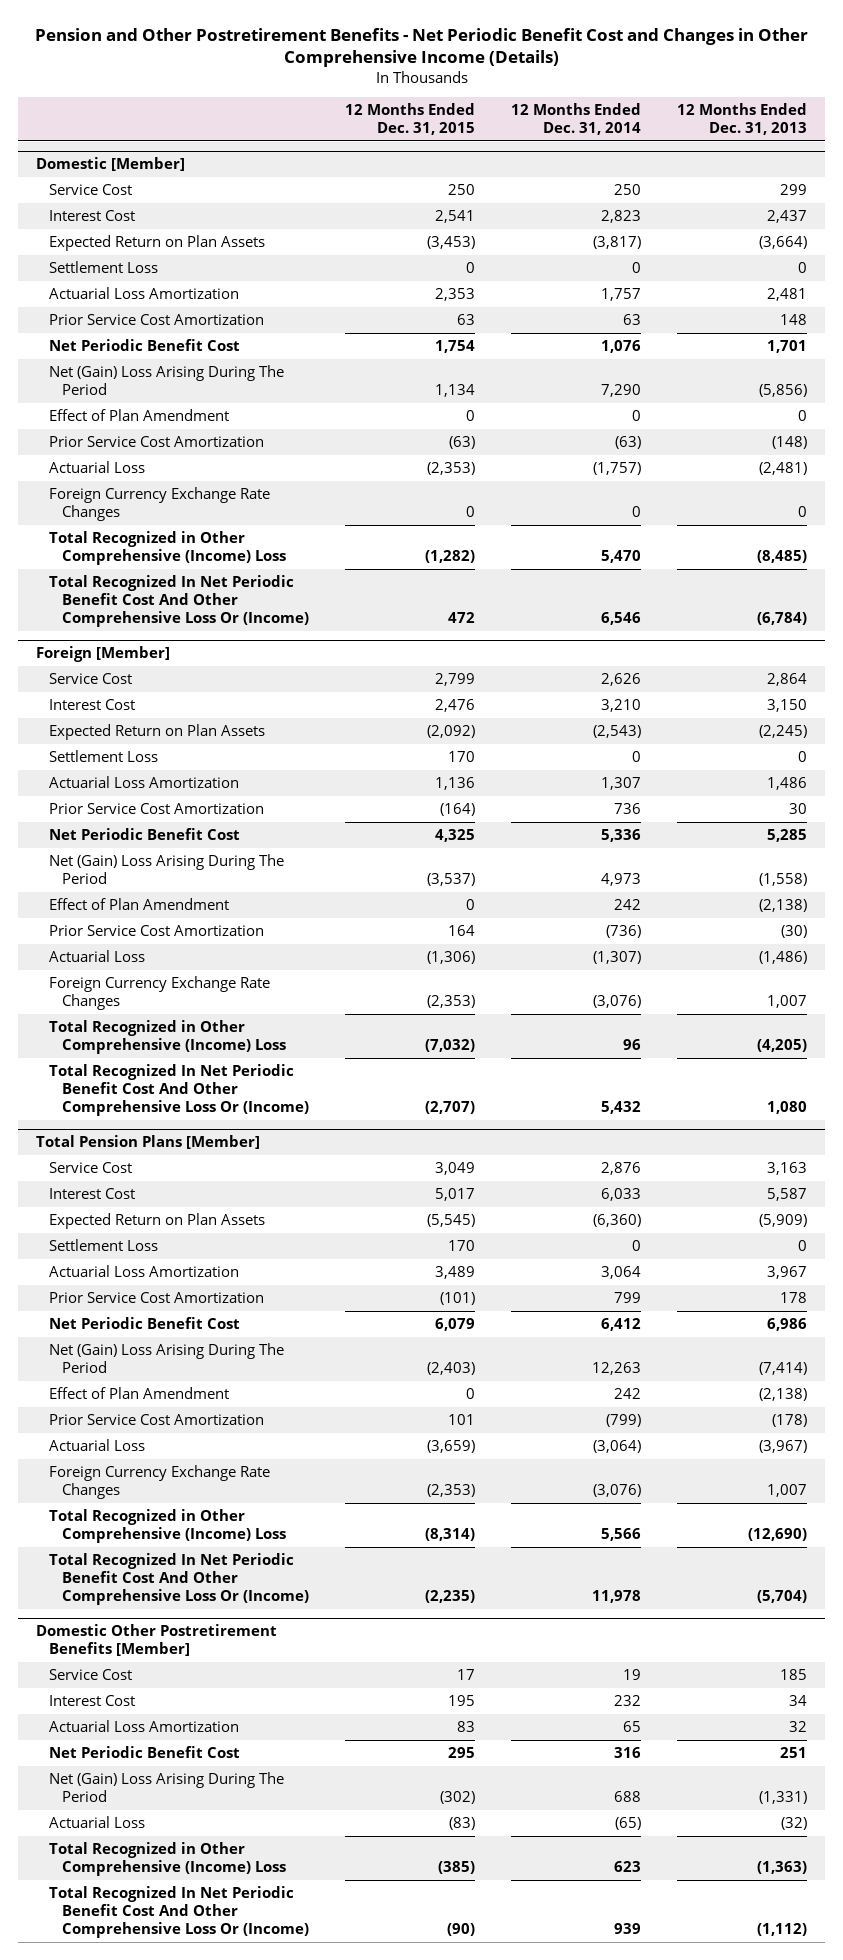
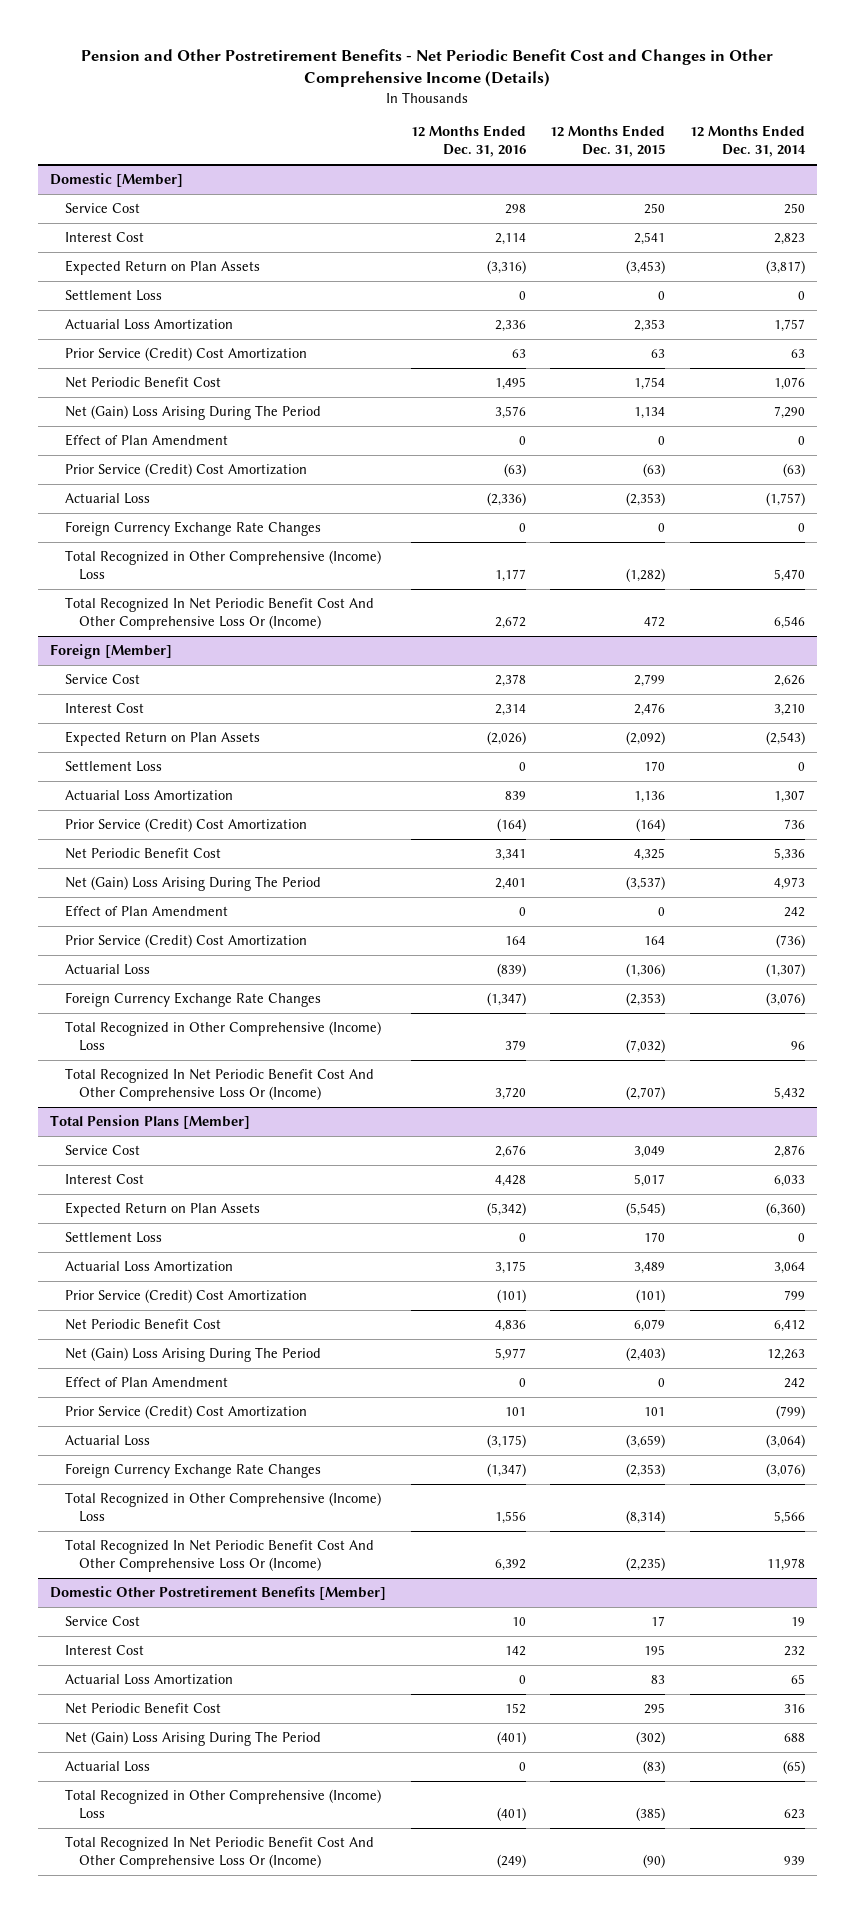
- | 12 Months Ended Dec. 31, 2015 | 12 Months Ended Dec. 31, 2014 | 12 Months Ended Dec. 31, 2013
+ | 12 Months Ended Dec. 31, 2016 | 12 Months Ended Dec. 31, 2015 | 12 Months Ended Dec. 31, 2014
@ Domestic [Member]
- Prior Service Cost Amortization | 63 | 63 | 148
+ Prior Service (Credit) Cost Amortization | 63 | 63 | 63
- Prior Service Cost Amortization | (63) | (63) | (148)
+ Prior Service (Credit) Cost Amortization | (63) | (63) | (63)
@ Foreign [Member]
- Prior Service Cost Amortization | (164) | 736 | 30
+ Prior Service (Credit) Cost Amortization | (164) | (164) | 736
- Prior Service Cost Amortization | 164 | (736) | (30)
+ Prior Service (Credit) Cost Amortization | 164 | 164 | (736)
@ Total Pension Plans [Member]
- Prior Service Cost Amortization | (101) | 799 | 178
+ Prior Service (Credit) Cost Amortization | (101) | (101) | 799
- Prior Service Cost Amortization | 101 | (799) | (178)
+ Prior Service (Credit) Cost Amortization | 101 | 101 | (799)

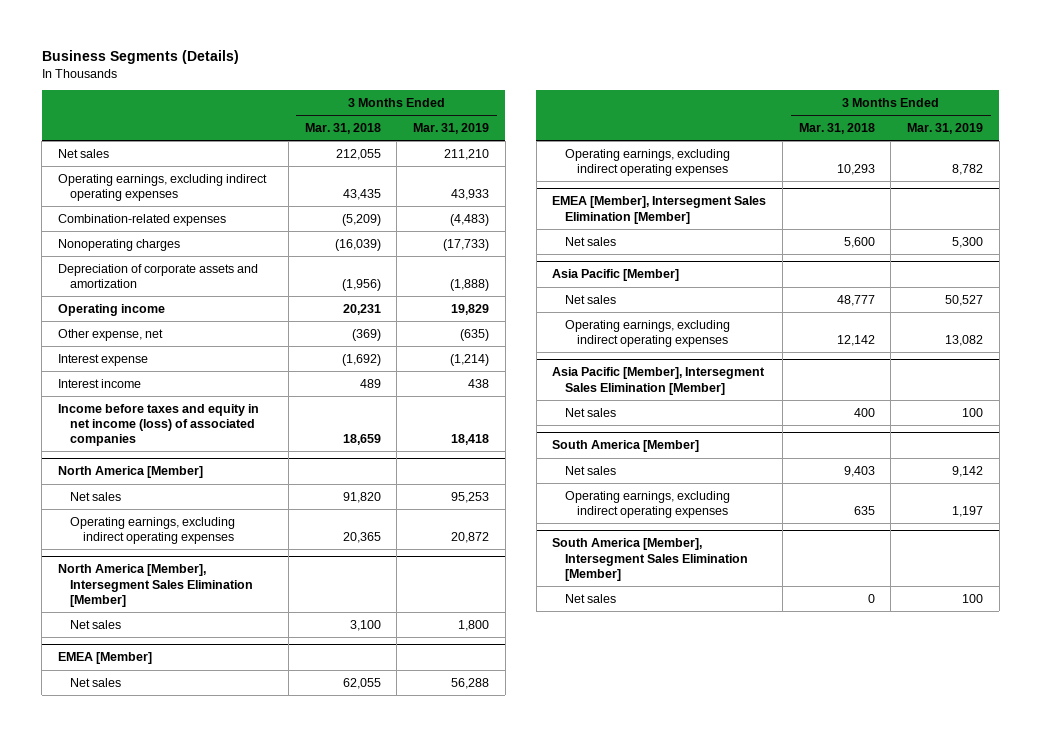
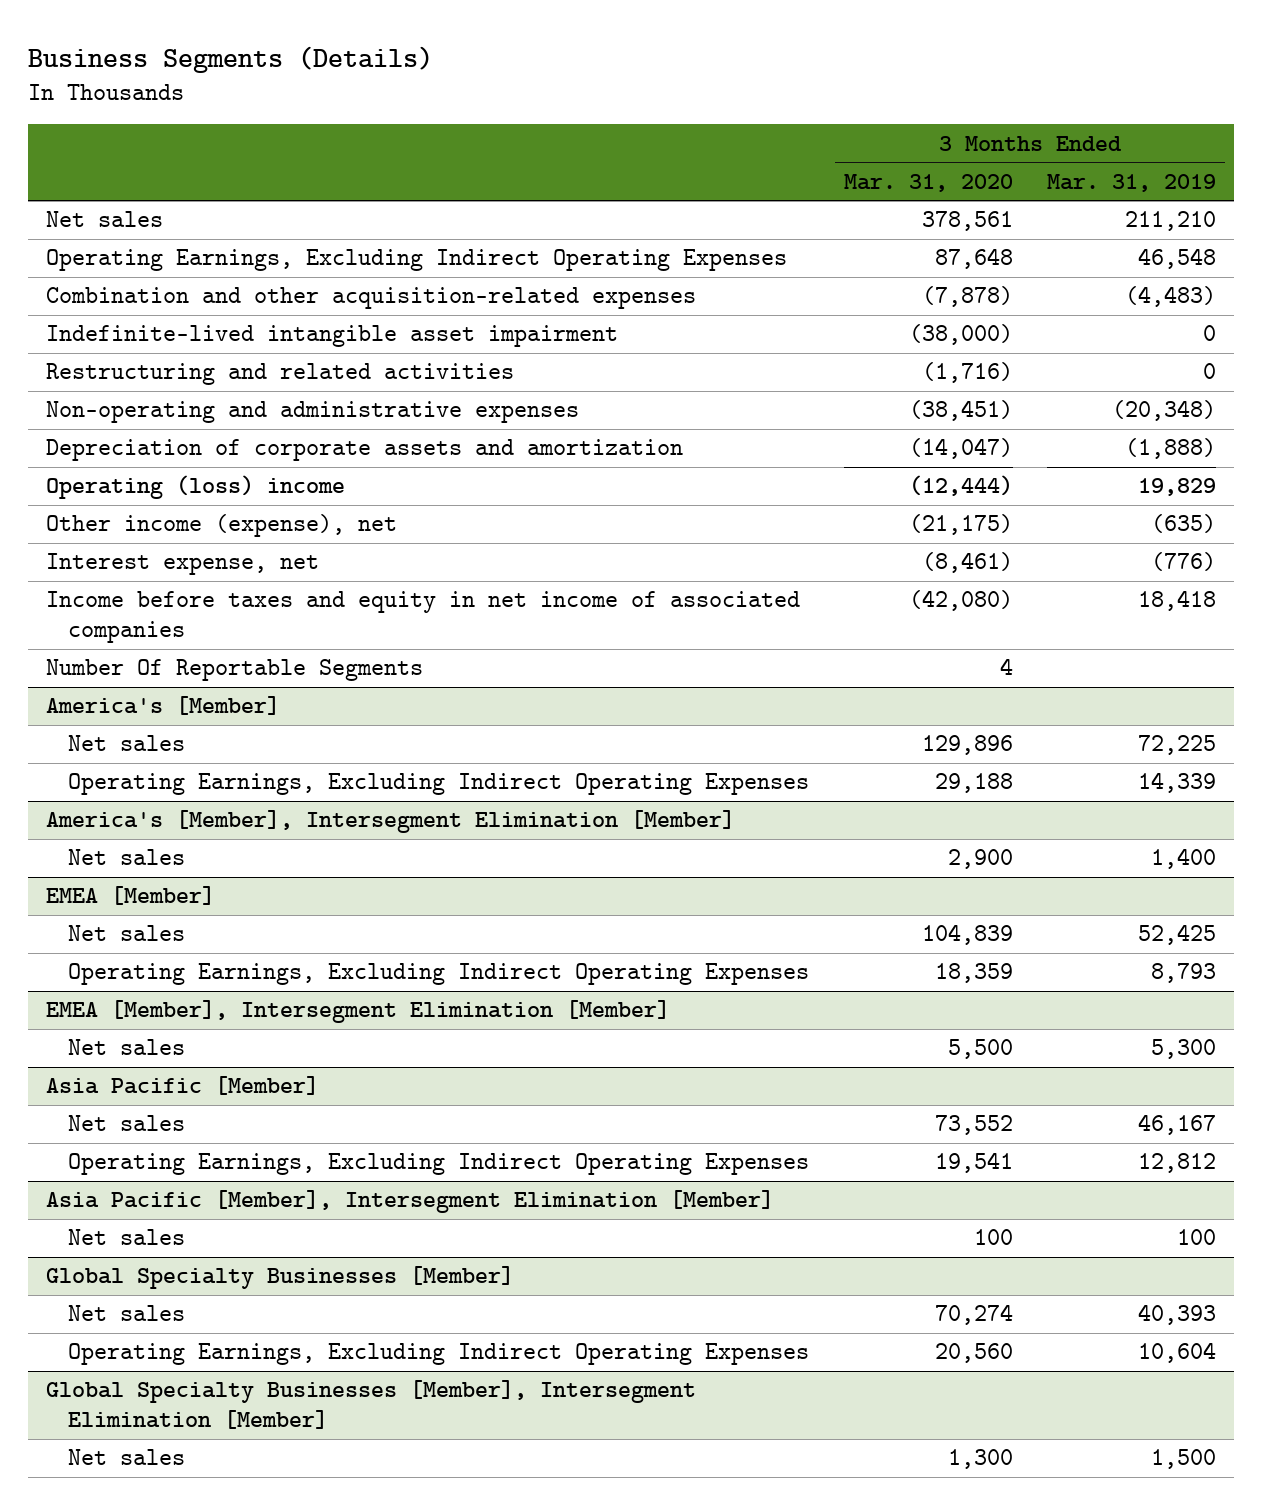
- | 3 Months Ended Mar. 31, 2018 | 3 Months Ended Mar. 31, 2019
+ | 3 Months Ended Mar. 31, 2020 | 3 Months Ended Mar. 31, 2019
- Operating earnings, excluding indirect operating expenses | 43,435 | 43,933
- Combination-related expenses | (5,209) | (4,483)
- Nonoperating charges | (16,039) | (17,733)
+ Operating Earnings, Excluding Indirect Operating Expenses | 87,648 | 46,548
+ Combination and other acquisition-related expenses | (7,878) | (4,483)
+ Indefinite-lived intangible asset impairment | (38,000) | 0
+ Restructuring and related activities | (1,716) | 0
+ Non-operating and administrative expenses | (38,451) | (20,348)
- Operating income | 20,231 | 19,829
- Other expense, net | (369) | (635)
- Interest expense | (1,692) | (1,214)
- Interest income | 489 | 438
- Income before taxes and equity in net income (loss) of associated companies | 18,659 | 18,418
- North America [Member]
- Net sales | 91,820 | 95,253
- Operating earnings, excluding indirect operating expenses | 20,365 | 20,872
- North America [Member], Intersegment Sales Elimination [Member]
- Net sales | 3,100 | 1,800
+ Operating (loss) income | (12,444) | 19,829
+ Other income (expense), net | (21,175) | (635)
+ Interest expense, net | (8,461) | (776)
+ Income before taxes and equity in net income of associated companies | (42,080) | 18,418
+ Number Of Reportable Segments | 4 |
+ America's [Member]
+ Net sales | 129,896 | 72,225
+ Operating Earnings, Excluding Indirect Operating Expenses | 29,188 | 14,339
+ America's [Member], Intersegment Elimination [Member]
+ Net sales | 2,900 | 1,400
@ EMEA [Member]
- Net sales | 62,055 | 56,288
- Operating earnings, excluding indirect operating expenses | 10,293 | 8,782
- EMEA [Member], Intersegment Sales Elimination [Member]
@ EMEA [Member]
+ Net sales | 104,839 | 52,425
+ Operating Earnings, Excluding Indirect Operating Expenses | 18,359 | 8,793
+ EMEA [Member], Intersegment Elimination [Member]
@ Asia Pacific [Member]
- Net sales | 48,777 | 50,527
- Operating earnings, excluding indirect operating expenses | 12,142 | 13,082
- Asia Pacific [Member], Intersegment Sales Elimination [Member]
- Net sales | 400 | 100
- South America [Member]
- Net sales | 9,403 | 9,142
- Operating earnings, excluding indirect operating expenses | 635 | 1,197
- South America [Member], Intersegment Sales Elimination [Member]
@ Asia Pacific [Member]
+ Net sales | 73,552 | 46,167
+ Operating Earnings, Excluding Indirect Operating Expenses | 19,541 | 12,812
+ Asia Pacific [Member], Intersegment Elimination [Member]
+ Global Specialty Businesses [Member]
+ Net sales | 70,274 | 40,393
+ Operating Earnings, Excluding Indirect Operating Expenses | 20,560 | 10,604
+ Global Specialty Businesses [Member], Intersegment Elimination [Member]
+ Net sales | 1,300 | 1,500

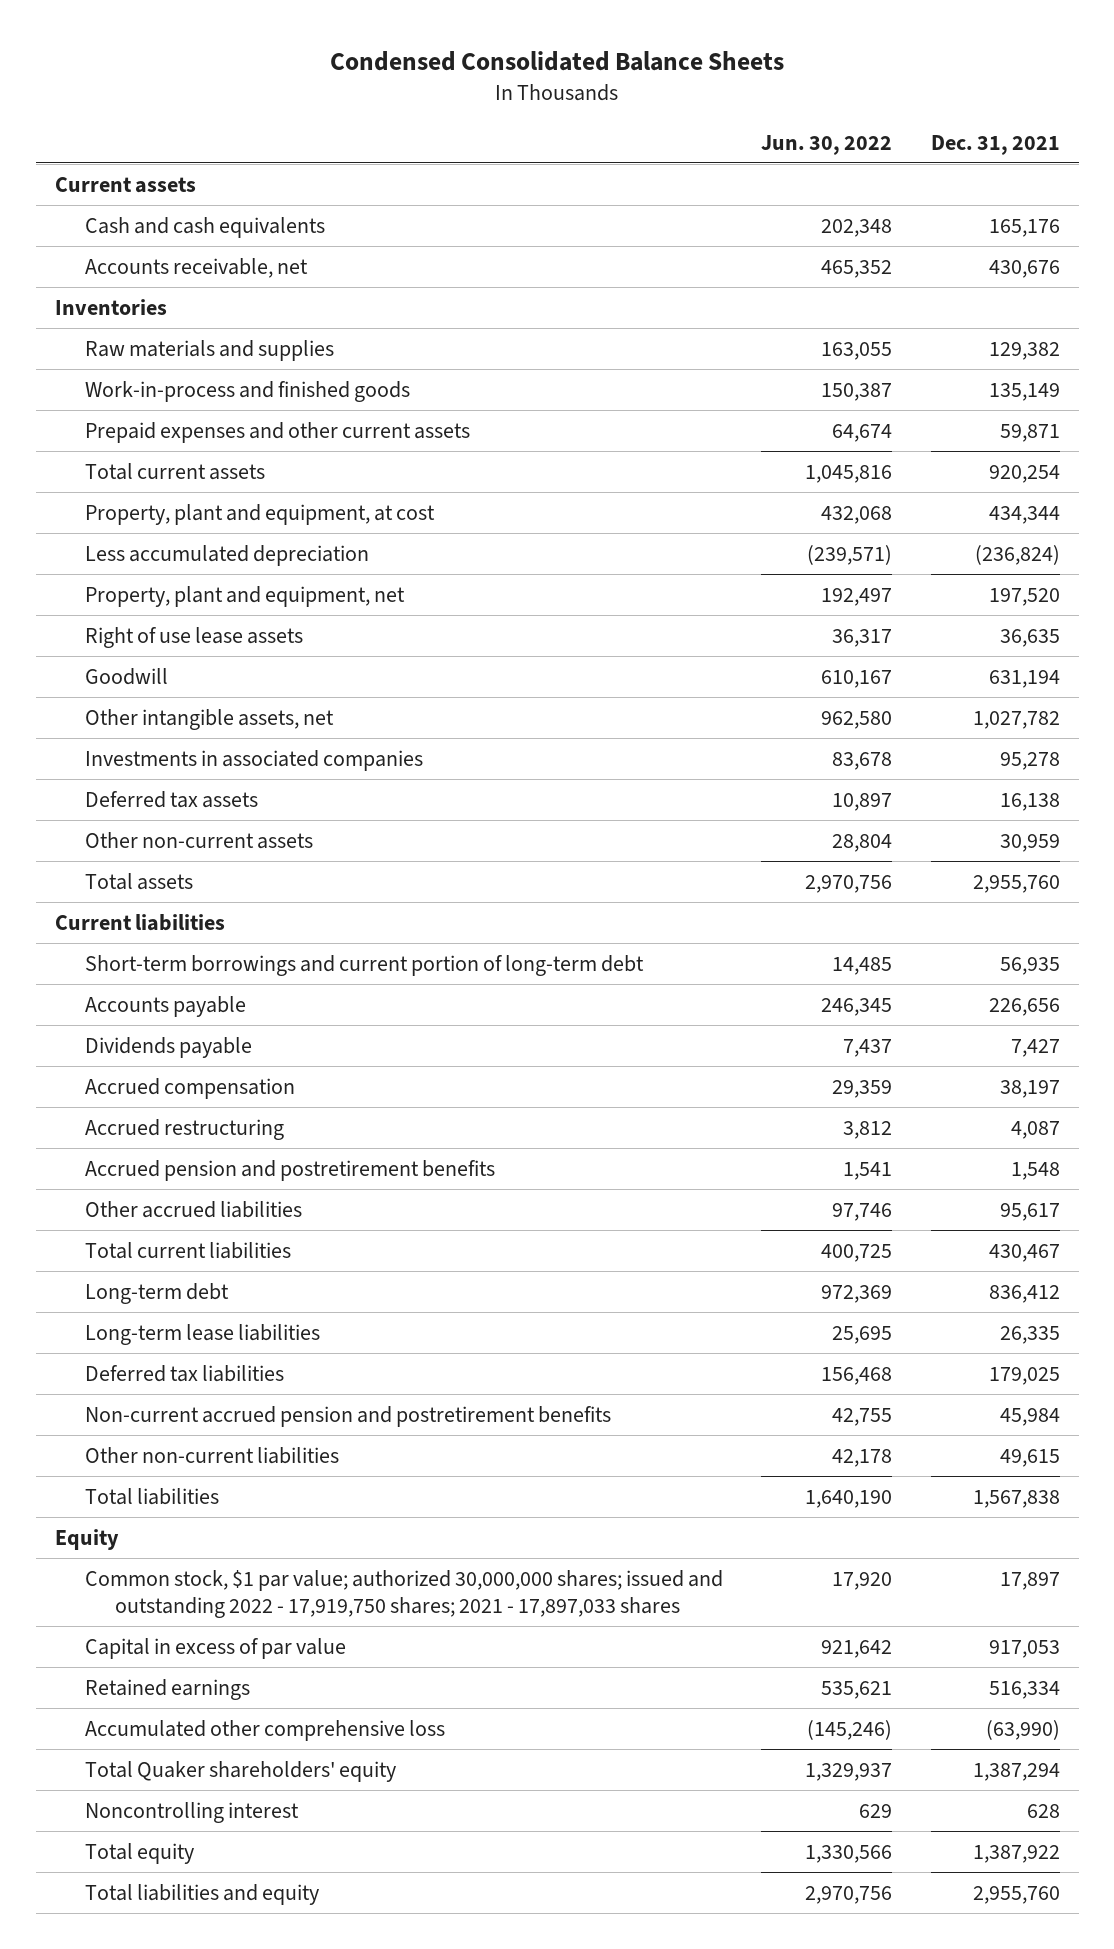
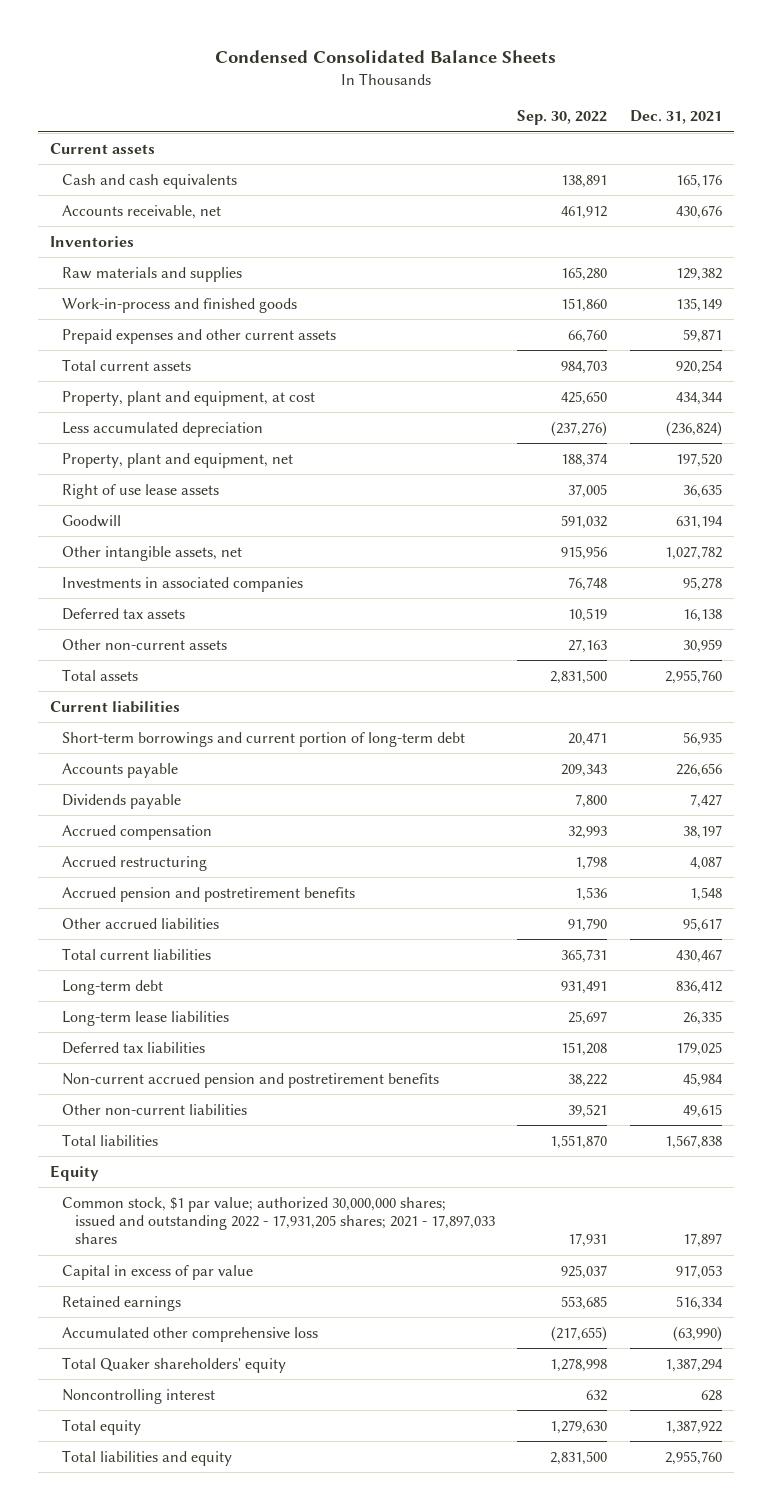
- | Jun. 30, 2022 | Dec. 31, 2021
+ | Sep. 30, 2022 | Dec. 31, 2021
- Common stock, $1 par value; authorized 30,000,000 shares; issued and outstanding 2022 - 17,919,750 shares; 2021 - 17,897,033 shares | 17,920 | 17,897
+ Common stock, $1 par value; authorized 30,000,000 shares; issued and outstanding 2022 - 17,931,205 shares; 2021 - 17,897,033 shares | 17,931 | 17,897

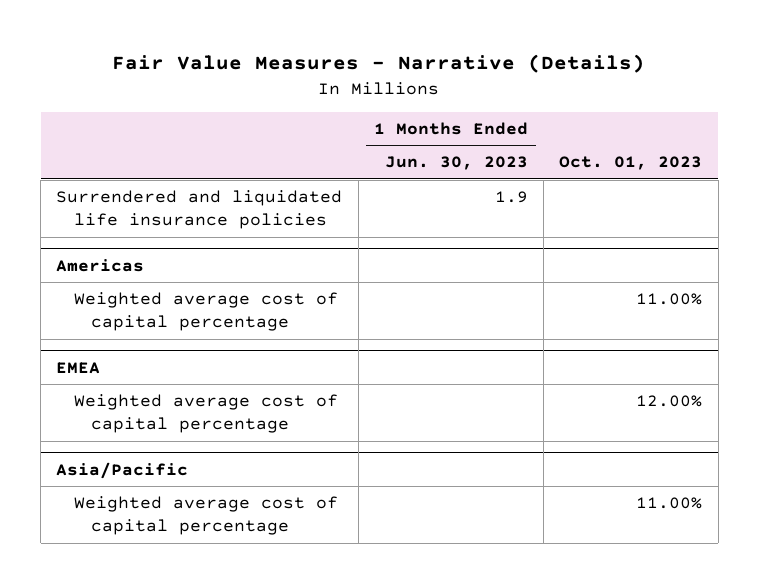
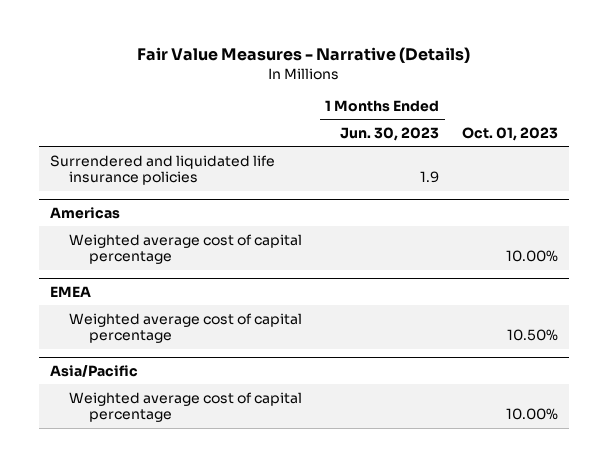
@ Americas
- Weighted average cost of capital percentage | | 11.00%
+ Weighted average cost of capital percentage | | 10.00%
@ EMEA
- Weighted average cost of capital percentage | | 12.00%
+ Weighted average cost of capital percentage | | 10.50%
@ Asia/Pacific
- Weighted average cost of capital percentage | | 11.00%
+ Weighted average cost of capital percentage | | 10.00%

